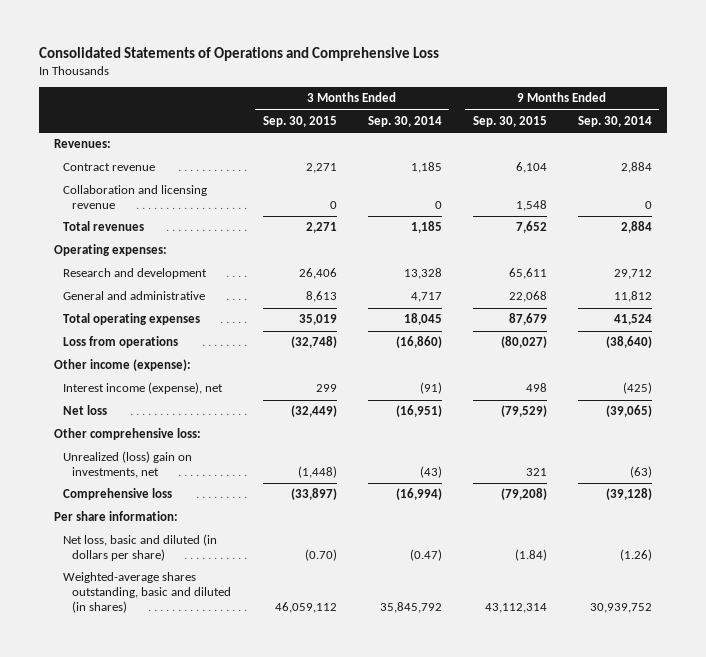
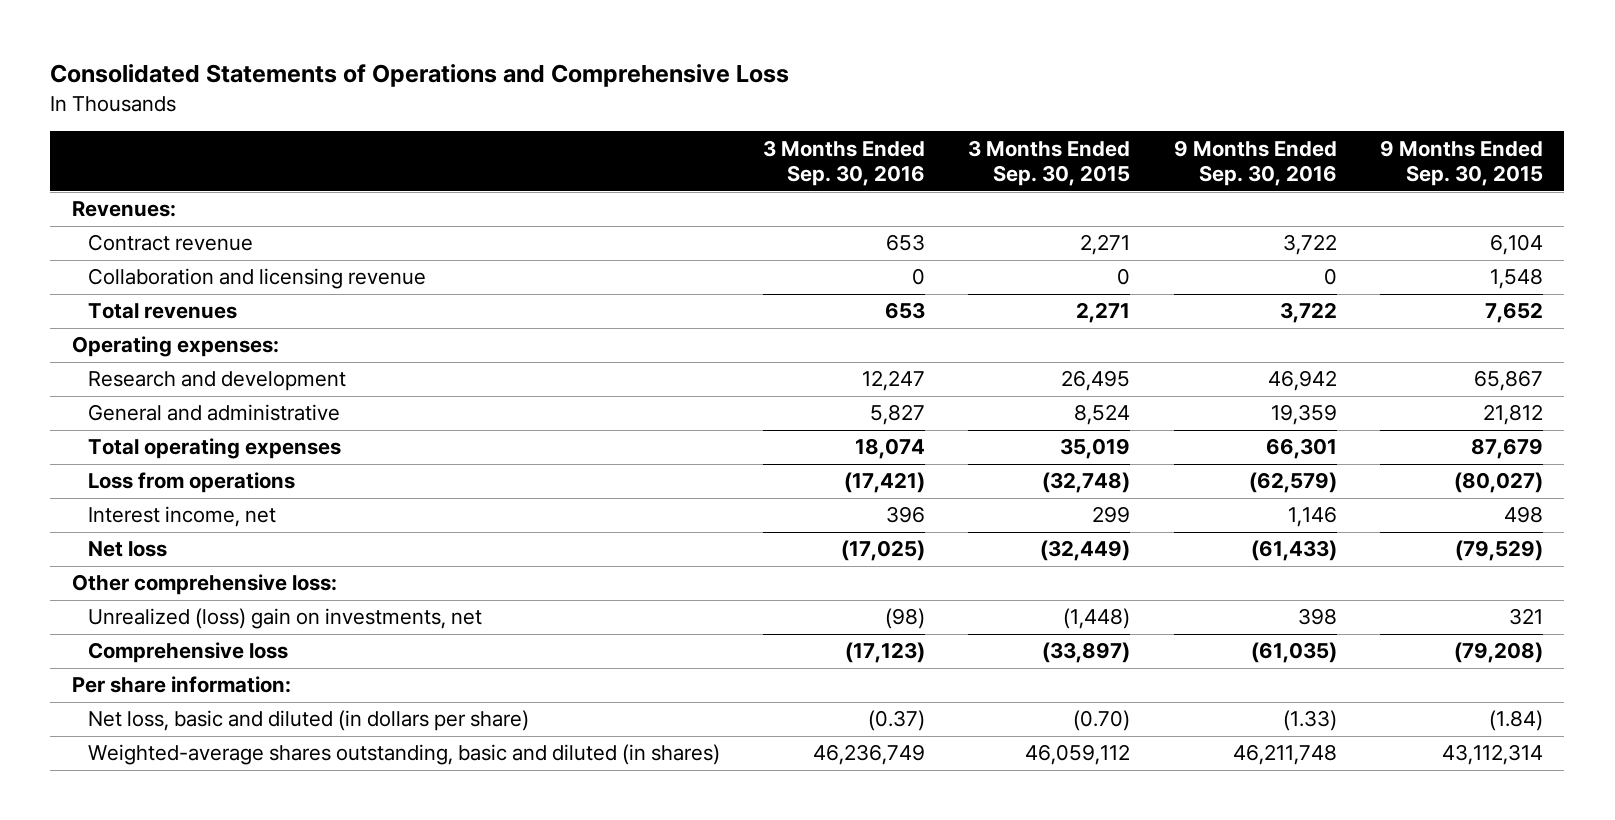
- | 3 Months Ended Sep. 30, 2015 | 3 Months Ended Sep. 30, 2014 | 9 Months Ended Sep. 30, 2015 | 9 Months Ended Sep. 30, 2014
+ | 3 Months Ended Sep. 30, 2016 | 3 Months Ended Sep. 30, 2015 | 9 Months Ended Sep. 30, 2016 | 9 Months Ended Sep. 30, 2015
- Research and development | 26,406 | 13,328 | 65,611 | 29,712
- General and administrative | 8,613 | 4,717 | 22,068 | 11,812
+ Research and development | 12,247 | 26,495 | 46,942 | 65,867
+ General and administrative | 5,827 | 8,524 | 19,359 | 21,812
- Other income (expense):
- Interest income (expense), net | 299 | (91) | 498 | (425)
+ Interest income, net | 396 | 299 | 1,146 | 498

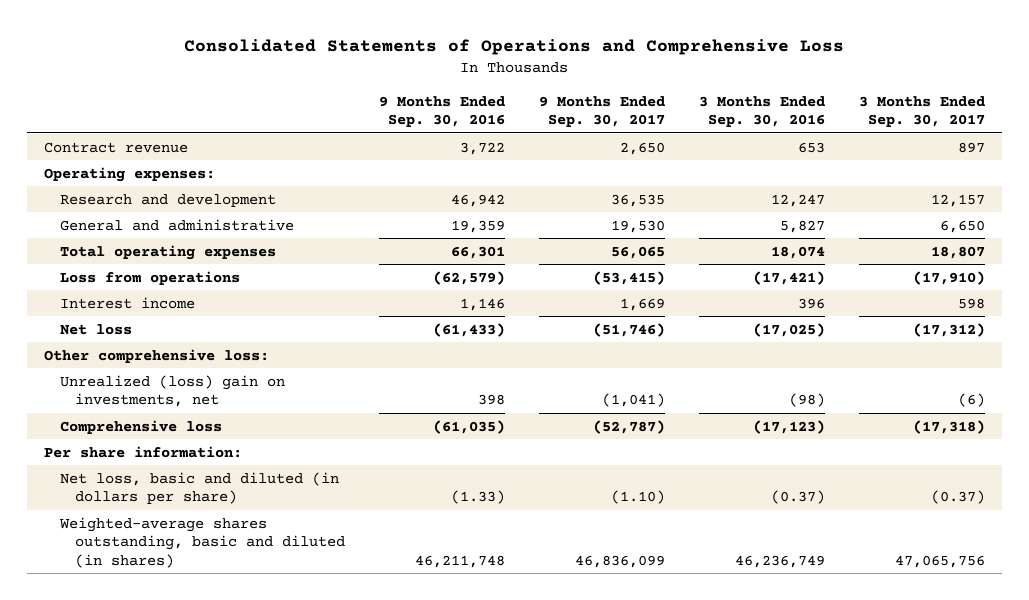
- | 3 Months Ended Sep. 30, 2016 | 3 Months Ended Sep. 30, 2015 | 9 Months Ended Sep. 30, 2016 | 9 Months Ended Sep. 30, 2015
+ | 9 Months Ended Sep. 30, 2016 | 9 Months Ended Sep. 30, 2017 | 3 Months Ended Sep. 30, 2016 | 3 Months Ended Sep. 30, 2017
- Revenues:
- Collaboration and licensing revenue | 0 | 0 | 0 | 1,548
- Total revenues | 653 | 2,271 | 3,722 | 7,652
- Interest income, net | 396 | 299 | 1,146 | 498
+ Interest income | 1,146 | 1,669 | 396 | 598

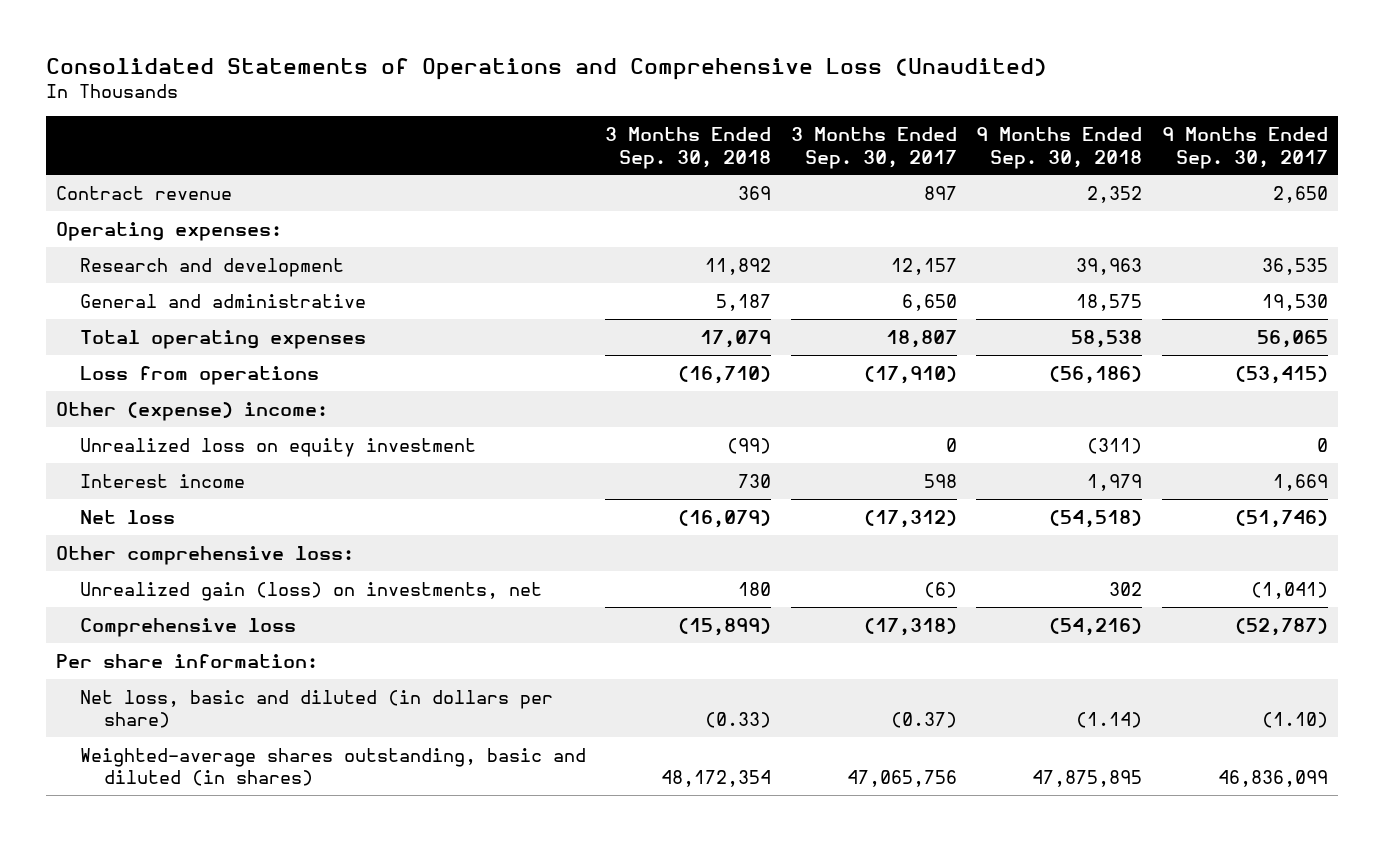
- Consolidated Statements of Operations and Comprehensive Loss
+ Consolidated Statements of Operations and Comprehensive Loss (Unaudited)
- | 9 Months Ended Sep. 30, 2016 | 9 Months Ended Sep. 30, 2017 | 3 Months Ended Sep. 30, 2016 | 3 Months Ended Sep. 30, 2017
+ | 3 Months Ended Sep. 30, 2018 | 3 Months Ended Sep. 30, 2017 | 9 Months Ended Sep. 30, 2018 | 9 Months Ended Sep. 30, 2017
+ Other (expense) income:
+ Unrealized loss on equity investment | (99) | 0 | (311) | 0
- Unrealized (loss) gain on investments, net | 398 | (1,041) | (98) | (6)
+ Unrealized gain (loss) on investments, net | 180 | (6) | 302 | (1,041)

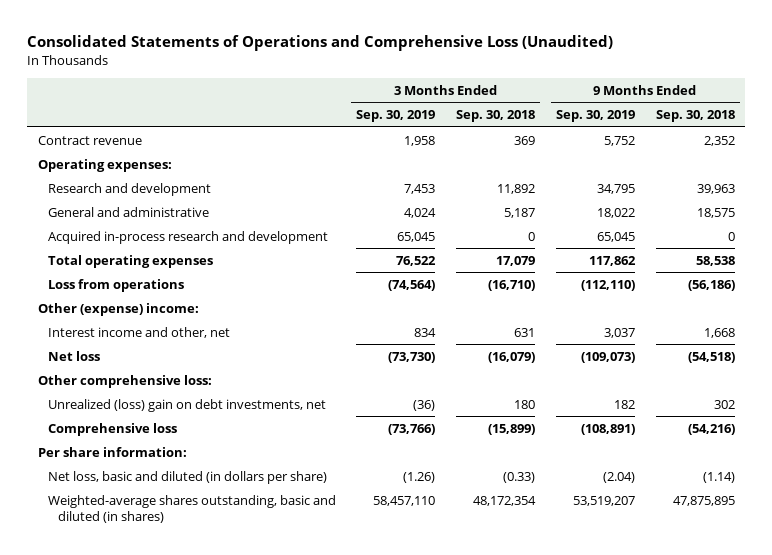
- | 3 Months Ended Sep. 30, 2018 | 3 Months Ended Sep. 30, 2017 | 9 Months Ended Sep. 30, 2018 | 9 Months Ended Sep. 30, 2017
+ | 3 Months Ended Sep. 30, 2019 | 3 Months Ended Sep. 30, 2018 | 9 Months Ended Sep. 30, 2019 | 9 Months Ended Sep. 30, 2018
+ Acquired in-process research and development | 65,045 | 0 | 65,045 | 0
- Unrealized loss on equity investment | (99) | 0 | (311) | 0
- Interest income | 730 | 598 | 1,979 | 1,669
+ Interest income and other, net | 834 | 631 | 3,037 | 1,668
- Unrealized gain (loss) on investments, net | 180 | (6) | 302 | (1,041)
+ Unrealized (loss) gain on debt investments, net | (36) | 180 | 182 | 302

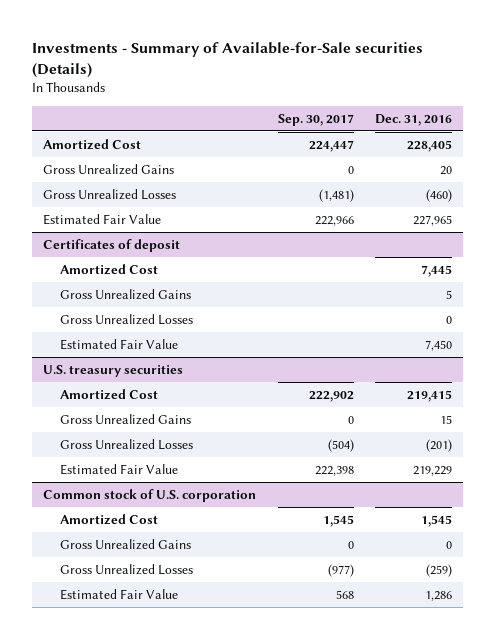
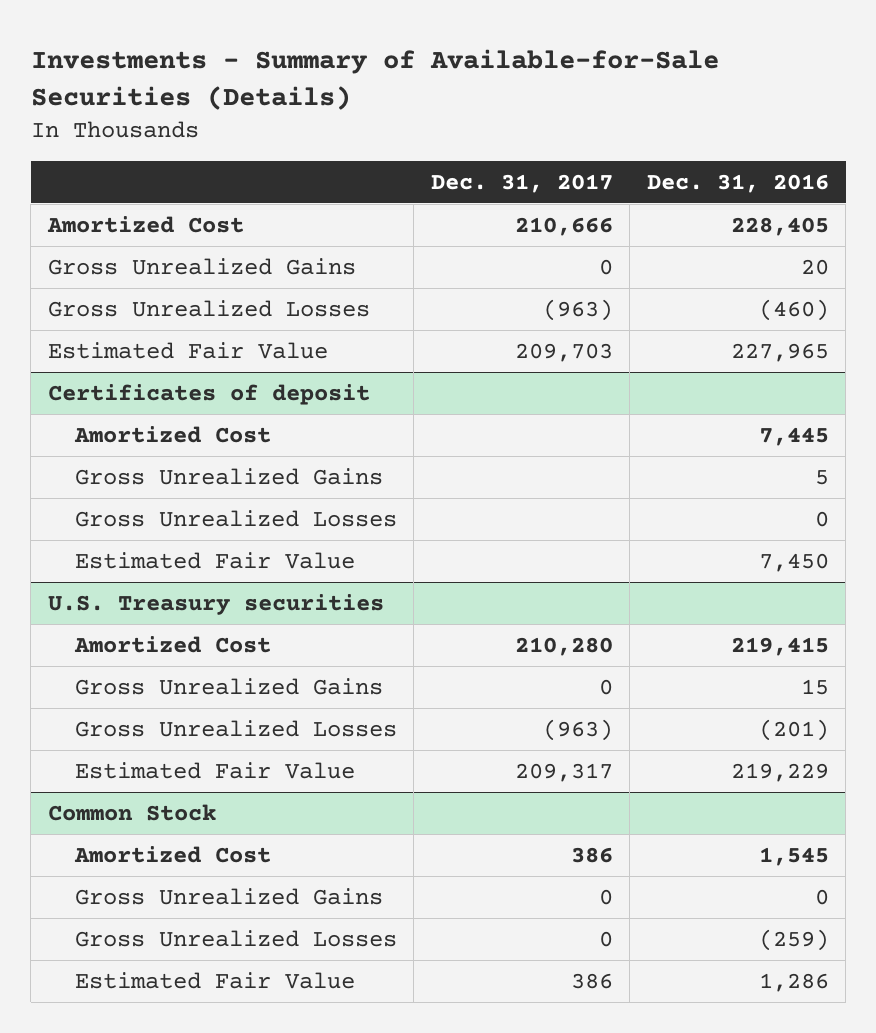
- Investments - Summary of Available-for-Sale securities (Details)
+ Investments - Summary of Available-for-Sale Securities (Details)
- | Sep. 30, 2017 | Dec. 31, 2016
+ | Dec. 31, 2017 | Dec. 31, 2016
- U.S. treasury securities
+ U.S. Treasury securities
- Common stock of U.S. corporation
+ Common Stock

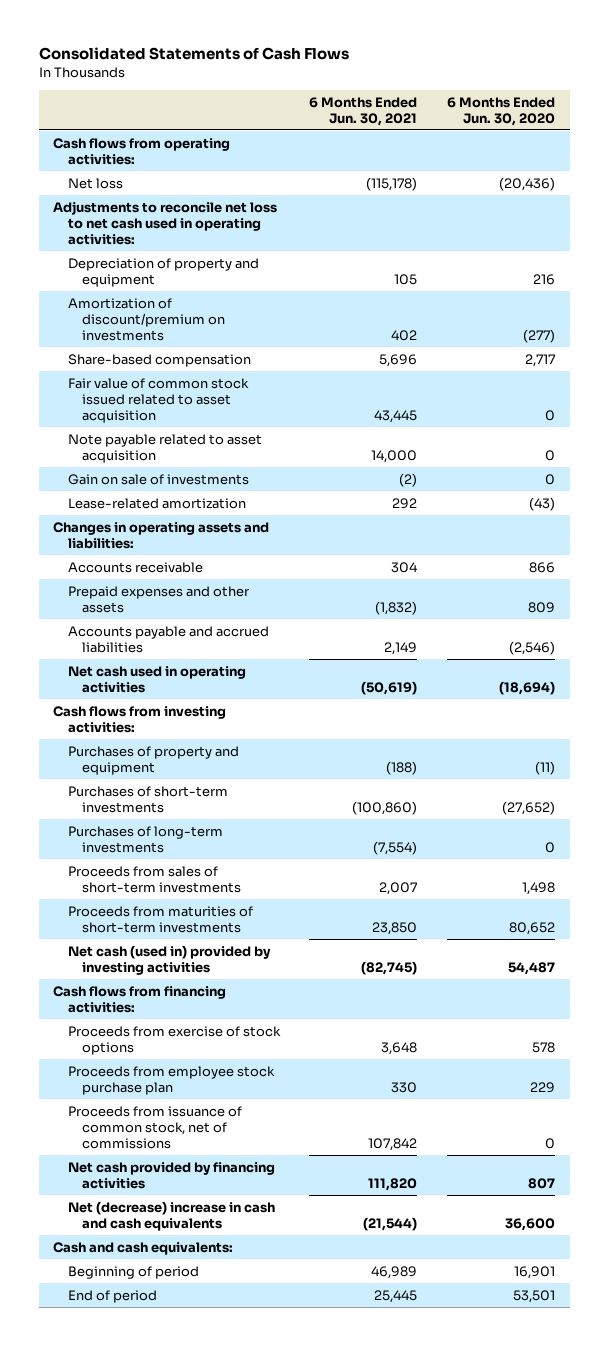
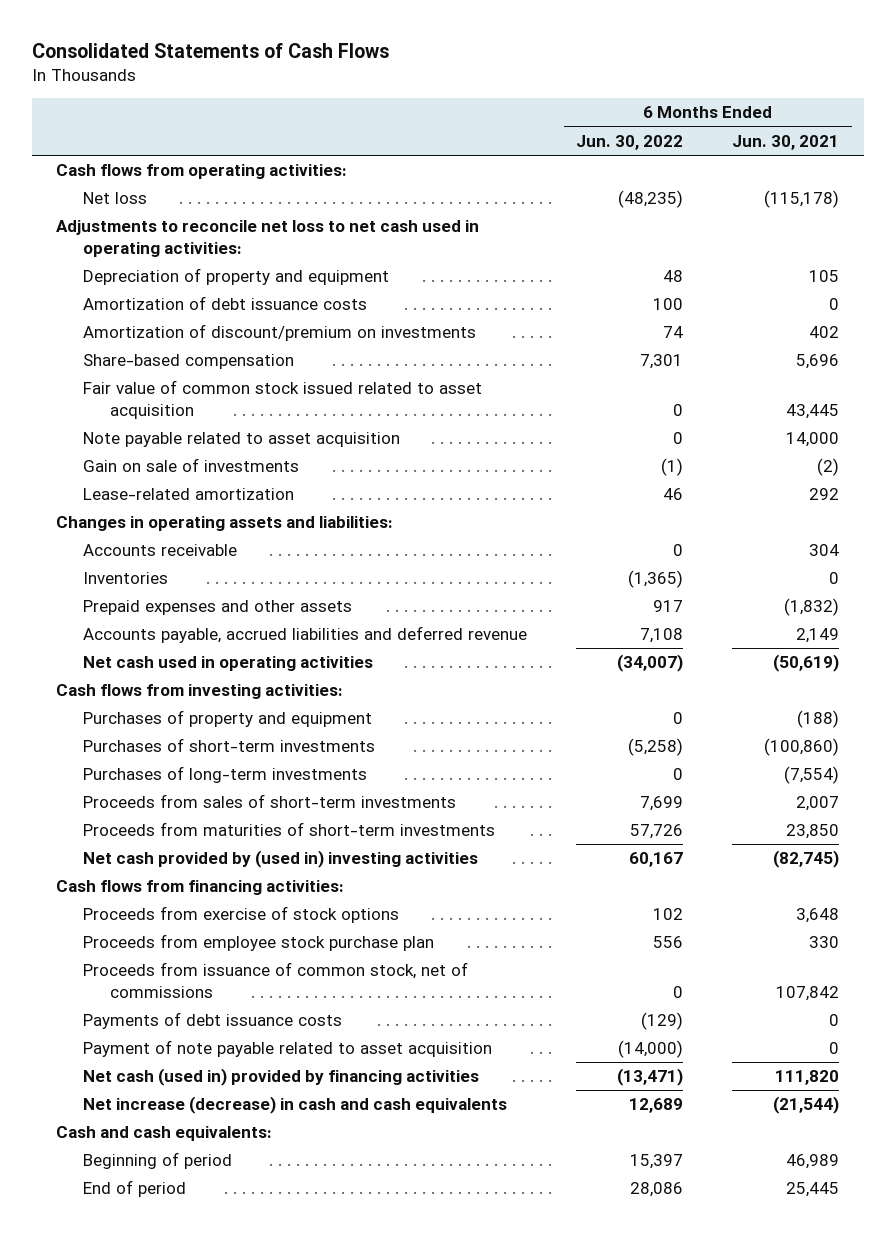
- | 6 Months Ended Jun. 30, 2021 | 6 Months Ended Jun. 30, 2020
+ | 6 Months Ended Jun. 30, 2022 | 6 Months Ended Jun. 30, 2021
+ Amortization of debt issuance costs | 100 | 0
+ Inventories | (1,365) | 0
- Accounts payable and accrued liabilities | 2,149 | (2,546)
+ Accounts payable, accrued liabilities and deferred revenue | 7,108 | 2,149
- Net cash (used in) provided by investing activities | (82,745) | 54,487
+ Net cash provided by (used in) investing activities | 60,167 | (82,745)
- Net cash provided by financing activities | 111,820 | 807
- Net (decrease) increase in cash and cash equivalents | (21,544) | 36,600
+ Payments of debt issuance costs | (129) | 0
+ Payment of note payable related to asset acquisition | (14,000) | 0
+ Net cash (used in) provided by financing activities | (13,471) | 111,820
+ Net increase (decrease) in cash and cash equivalents | 12,689 | (21,544)

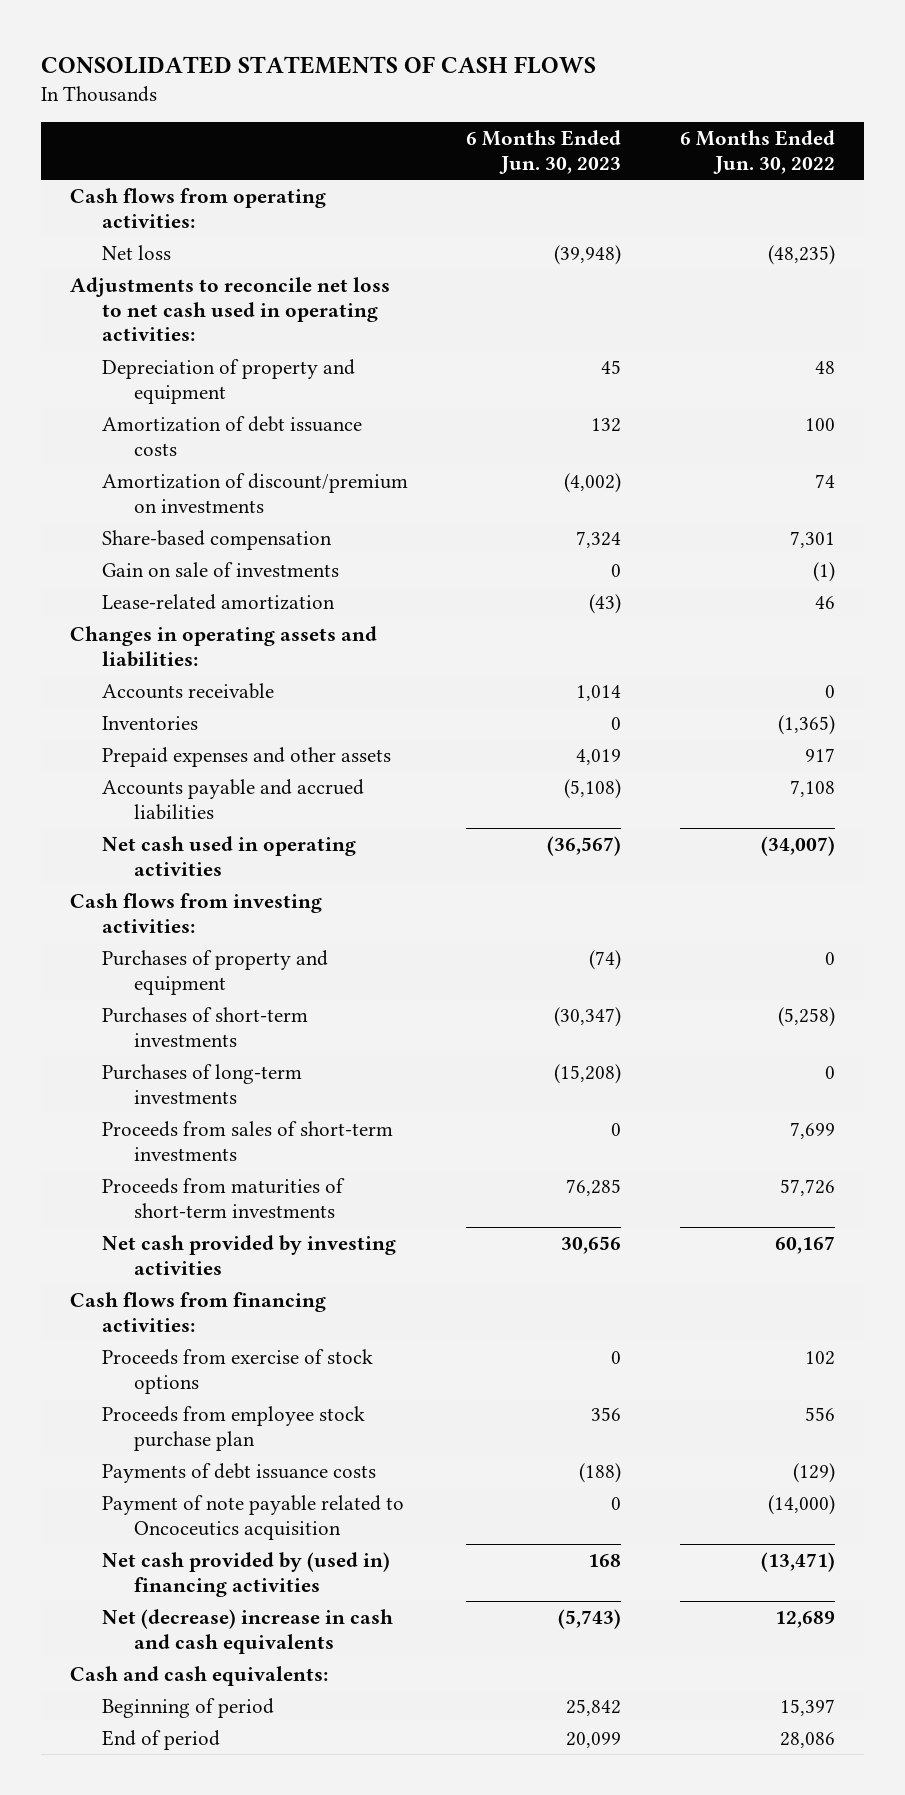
- Consolidated Statements of Cash Flows
+ CONSOLIDATED STATEMENTS OF CASH FLOWS
- | 6 Months Ended Jun. 30, 2022 | 6 Months Ended Jun. 30, 2021
+ | 6 Months Ended Jun. 30, 2023 | 6 Months Ended Jun. 30, 2022
- Fair value of common stock issued related to asset acquisition | 0 | 43,445
- Note payable related to asset acquisition | 0 | 14,000
- Accounts payable, accrued liabilities and deferred revenue | 7,108 | 2,149
+ Accounts payable and accrued liabilities | (5,108) | 7,108
- Net cash provided by (used in) investing activities | 60,167 | (82,745)
+ Net cash provided by investing activities | 30,656 | 60,167
- Proceeds from issuance of common stock, net of commissions | 0 | 107,842
- Payment of note payable related to asset acquisition | (14,000) | 0
- Net cash (used in) provided by financing activities | (13,471) | 111,820
- Net increase (decrease) in cash and cash equivalents | 12,689 | (21,544)
+ Payment of note payable related to Oncoceutics acquisition | 0 | (14,000)
+ Net cash provided by (used in) financing activities | 168 | (13,471)
+ Net (decrease) increase in cash and cash equivalents | (5,743) | 12,689

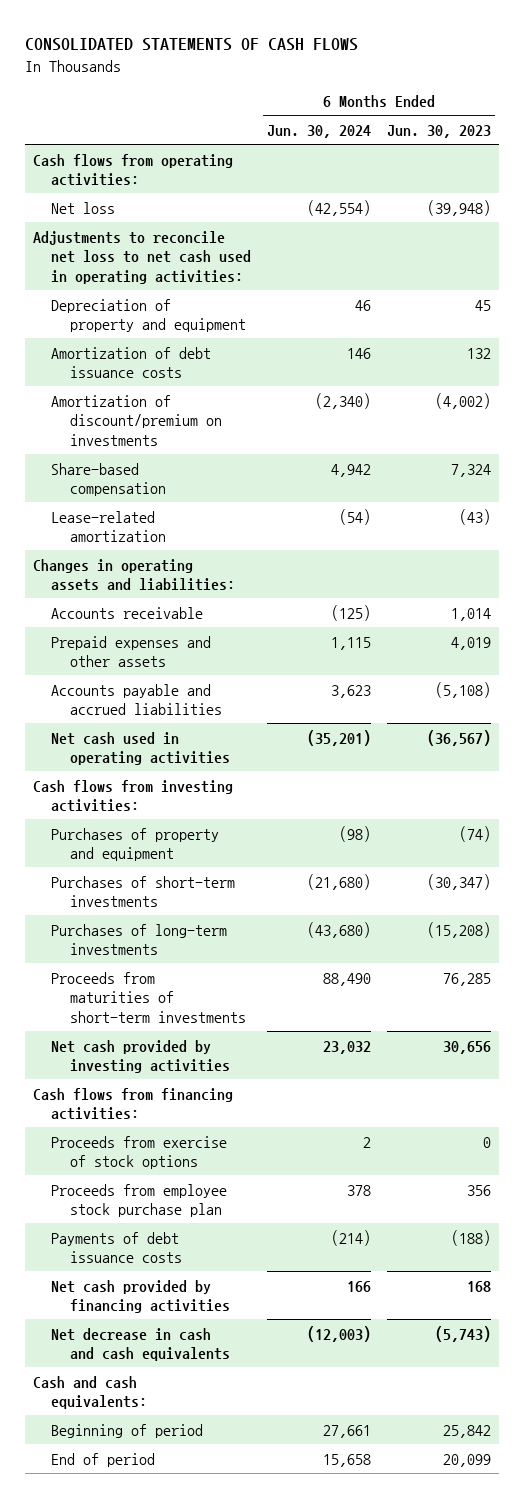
- | 6 Months Ended Jun. 30, 2023 | 6 Months Ended Jun. 30, 2022
+ | 6 Months Ended Jun. 30, 2024 | 6 Months Ended Jun. 30, 2023
- Gain on sale of investments | 0 | (1)
- Inventories | 0 | (1,365)
- Proceeds from sales of short-term investments | 0 | 7,699
- Payment of note payable related to Oncoceutics acquisition | 0 | (14,000)
- Net cash provided by (used in) financing activities | 168 | (13,471)
- Net (decrease) increase in cash and cash equivalents | (5,743) | 12,689
+ Net cash provided by financing activities | 166 | 168
+ Net decrease in cash and cash equivalents | (12,003) | (5,743)

